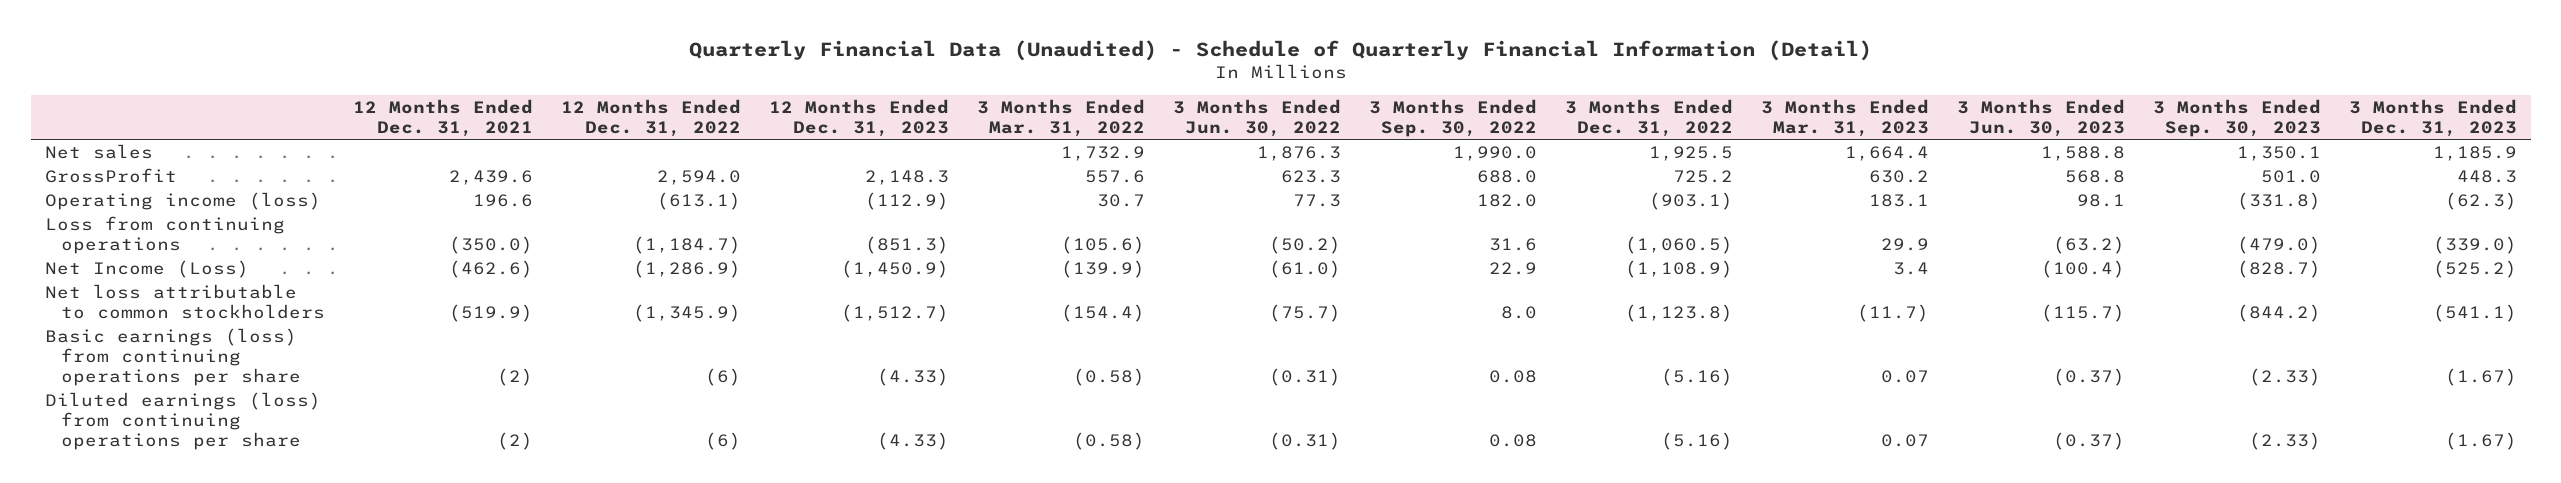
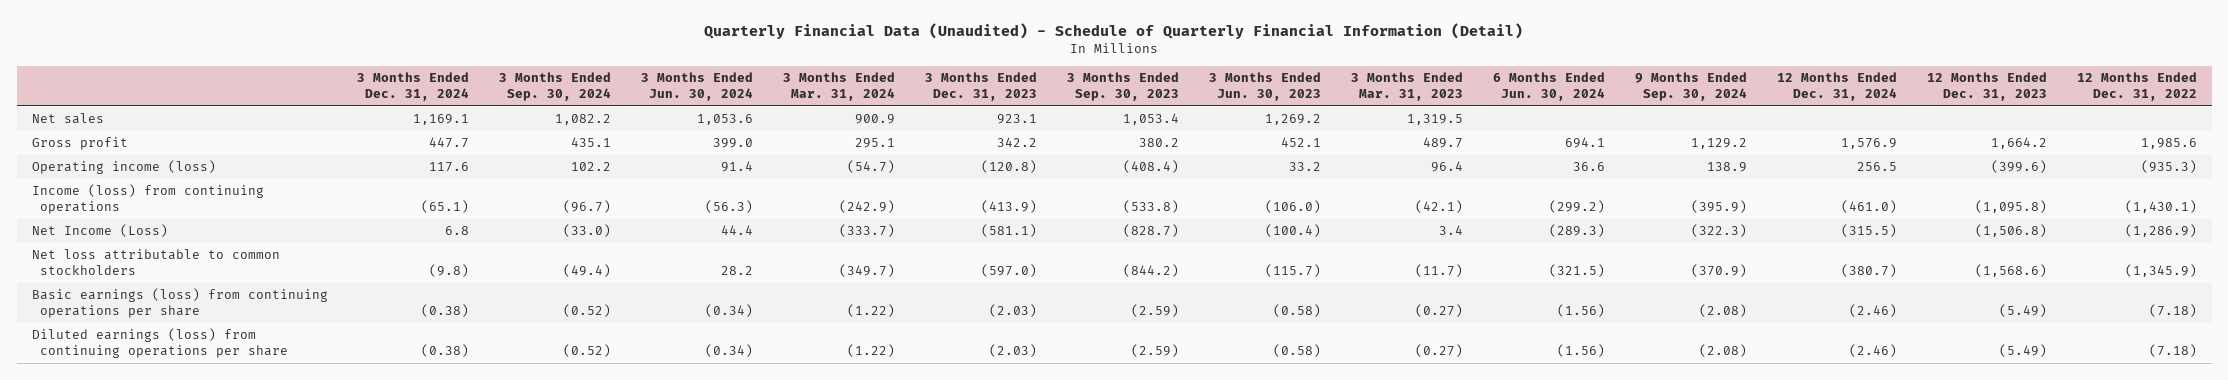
- | 12 Months Ended Dec. 31, 2021 | 12 Months Ended Dec. 31, 2022 | 12 Months Ended Dec. 31, 2023 | 3 Months Ended Mar. 31, 2022 | 3 Months Ended Jun. 30, 2022 | 3 Months Ended Sep. 30, 2022 | 3 Months Ended Dec. 31, 2022 | 3 Months Ended Mar. 31, 2023 | 3 Months Ended Jun. 30, 2023 | 3 Months Ended Sep. 30, 2023 | 3 Months Ended Dec. 31, 2023
+ | 3 Months Ended Dec. 31, 2024 | 3 Months Ended Sep. 30, 2024 | 3 Months Ended Jun. 30, 2024 | 3 Months Ended Mar. 31, 2024 | 3 Months Ended Dec. 31, 2023 | 3 Months Ended Sep. 30, 2023 | 3 Months Ended Jun. 30, 2023 | 3 Months Ended Mar. 31, 2023 | 6 Months Ended Jun. 30, 2024 | 9 Months Ended Sep. 30, 2024 | 12 Months Ended Dec. 31, 2024 | 12 Months Ended Dec. 31, 2023 | 12 Months Ended Dec. 31, 2022
- Net sales | | | | 1,732.9 | 1,876.3 | 1,990.0 | 1,925.5 | 1,664.4 | 1,588.8 | 1,350.1 | 1,185.9
- GrossProfit | 2,439.6 | 2,594.0 | 2,148.3 | 557.6 | 623.3 | 688.0 | 725.2 | 630.2 | 568.8 | 501.0 | 448.3
- Operating income (loss) | 196.6 | (613.1) | (112.9) | 30.7 | 77.3 | 182.0 | (903.1) | 183.1 | 98.1 | (331.8) | (62.3)
- Loss from continuing operations | (350.0) | (1,184.7) | (851.3) | (105.6) | (50.2) | 31.6 | (1,060.5) | 29.9 | (63.2) | (479.0) | (339.0)
- Net Income (Loss) | (462.6) | (1,286.9) | (1,450.9) | (139.9) | (61.0) | 22.9 | (1,108.9) | 3.4 | (100.4) | (828.7) | (525.2)
- Net loss attributable to common stockholders | (519.9) | (1,345.9) | (1,512.7) | (154.4) | (75.7) | 8.0 | (1,123.8) | (11.7) | (115.7) | (844.2) | (541.1)
- Basic earnings (loss) from continuing operations per share | (2) | (6) | (4.33) | (0.58) | (0.31) | 0.08 | (5.16) | 0.07 | (0.37) | (2.33) | (1.67)
- Diluted earnings (loss) from continuing operations per share | (2) | (6) | (4.33) | (0.58) | (0.31) | 0.08 | (5.16) | 0.07 | (0.37) | (2.33) | (1.67)
+ Net sales | 1,169.1 | 1,082.2 | 1,053.6 | 900.9 | 923.1 | 1,053.4 | 1,269.2 | 1,319.5 | | | | |
+ Gross profit | 447.7 | 435.1 | 399.0 | 295.1 | 342.2 | 380.2 | 452.1 | 489.7 | 694.1 | 1,129.2 | 1,576.9 | 1,664.2 | 1,985.6
+ Operating income (loss) | 117.6 | 102.2 | 91.4 | (54.7) | (120.8) | (408.4) | 33.2 | 96.4 | 36.6 | 138.9 | 256.5 | (399.6) | (935.3)
+ Income (loss) from continuing operations | (65.1) | (96.7) | (56.3) | (242.9) | (413.9) | (533.8) | (106.0) | (42.1) | (299.2) | (395.9) | (461.0) | (1,095.8) | (1,430.1)
+ Net Income (Loss) | 6.8 | (33.0) | 44.4 | (333.7) | (581.1) | (828.7) | (100.4) | 3.4 | (289.3) | (322.3) | (315.5) | (1,506.8) | (1,286.9)
+ Net loss attributable to common stockholders | (9.8) | (49.4) | 28.2 | (349.7) | (597.0) | (844.2) | (115.7) | (11.7) | (321.5) | (370.9) | (380.7) | (1,568.6) | (1,345.9)
+ Basic earnings (loss) from continuing operations per share | (0.38) | (0.52) | (0.34) | (1.22) | (2.03) | (2.59) | (0.58) | (0.27) | (1.56) | (2.08) | (2.46) | (5.49) | (7.18)
+ Diluted earnings (loss) from continuing operations per share | (0.38) | (0.52) | (0.34) | (1.22) | (2.03) | (2.59) | (0.58) | (0.27) | (1.56) | (2.08) | (2.46) | (5.49) | (7.18)

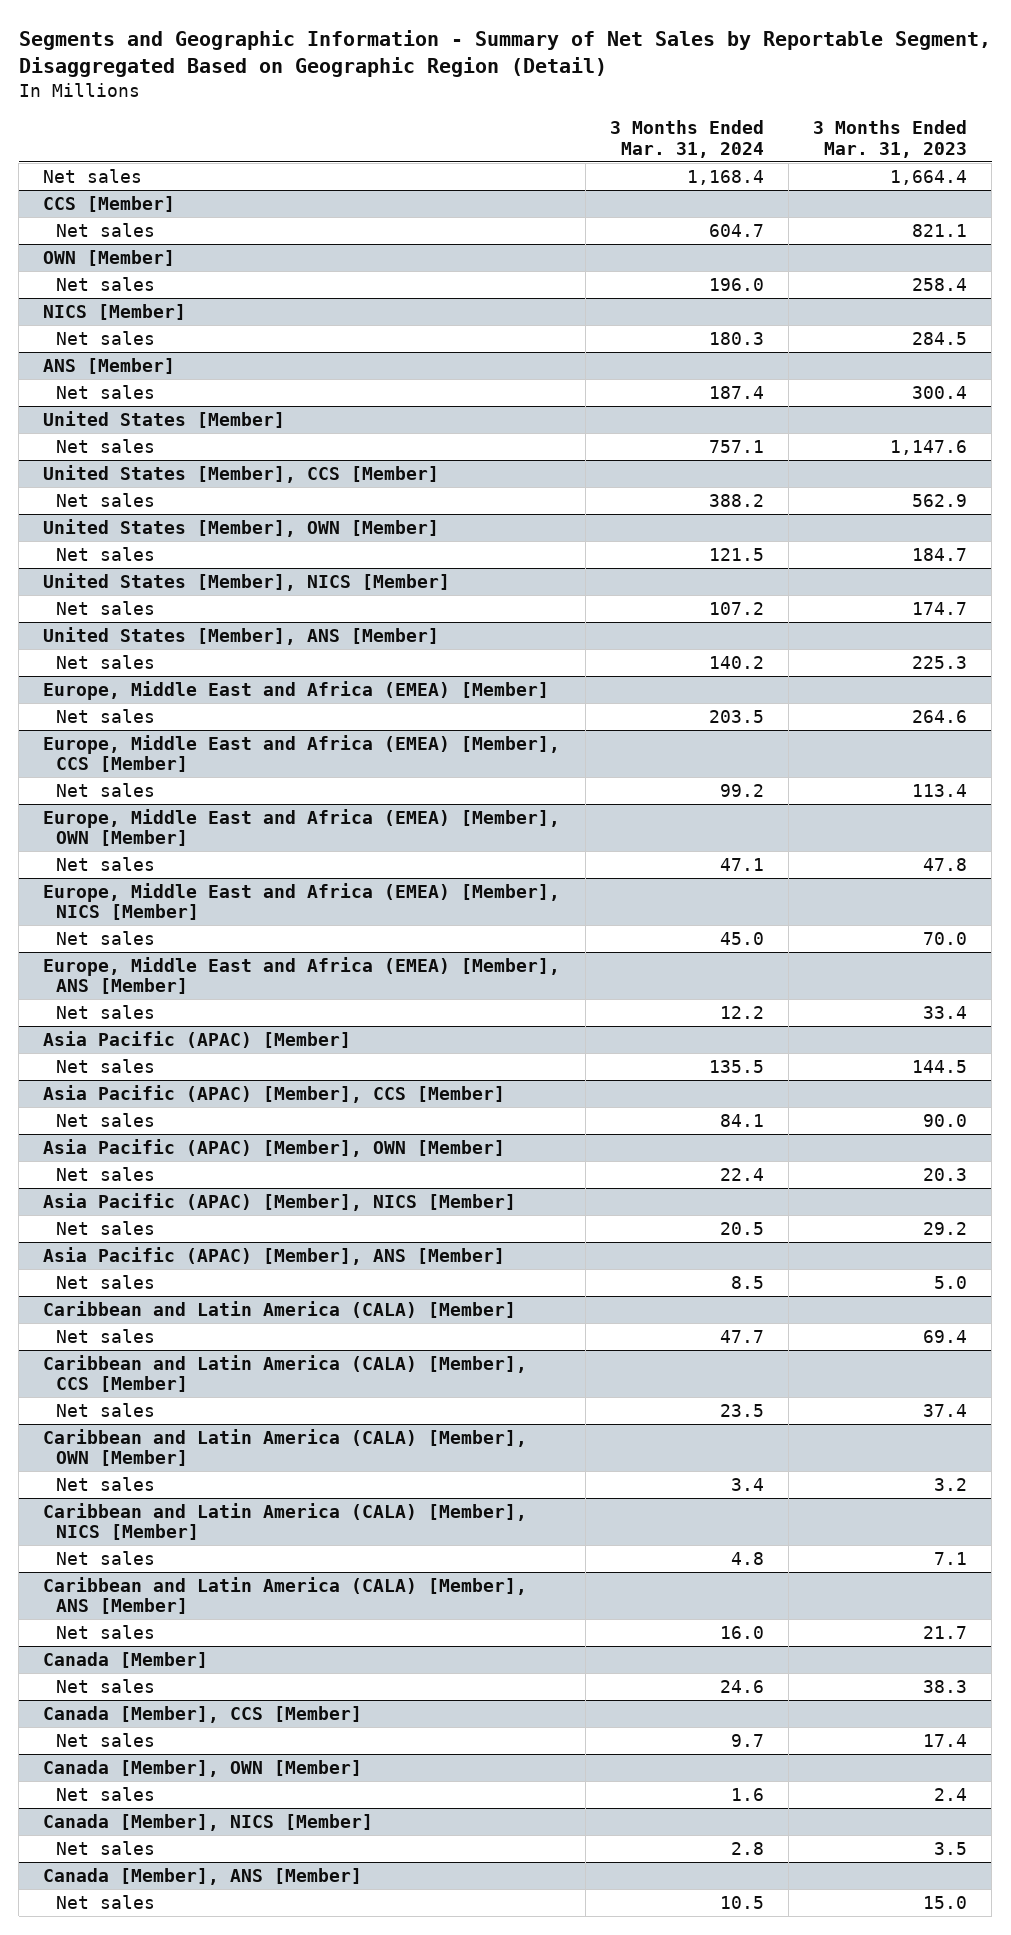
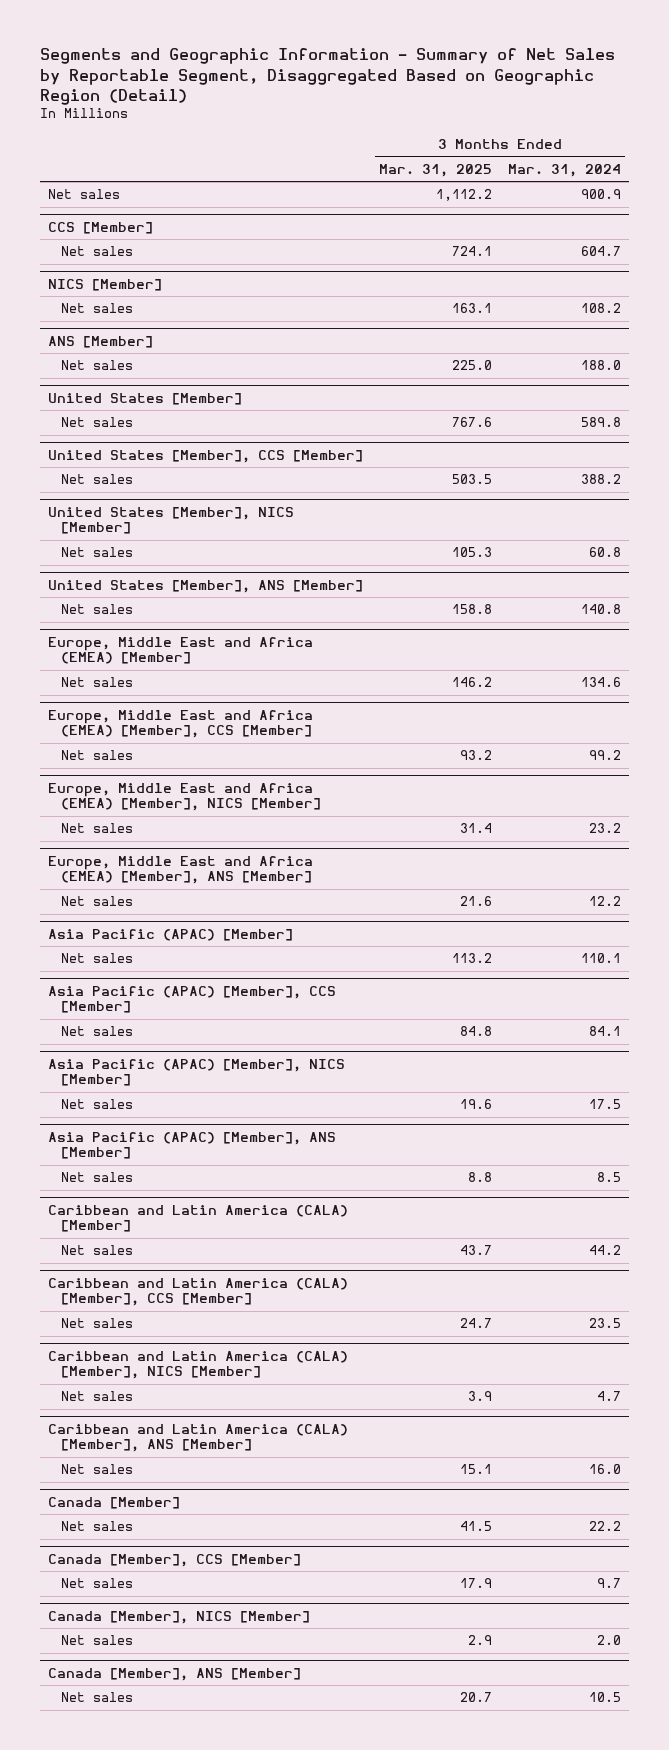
- | 3 Months Ended Mar. 31, 2024 | 3 Months Ended Mar. 31, 2023
+ | 3 Months Ended Mar. 31, 2025 | 3 Months Ended Mar. 31, 2024
- Net sales | 1,168.4 | 1,664.4
+ Net sales | 1,112.2 | 900.9
- OWN [Member]
- Net sales | 196.0 | 258.4
@ NICS [Member]
- Net sales | 180.3 | 284.5
+ Net sales | 163.1 | 108.2
@ ANS [Member]
- Net sales | 187.4 | 300.4
+ Net sales | 225.0 | 188.0
@ United States [Member]
- Net sales | 757.1 | 1,147.6
+ Net sales | 767.6 | 589.8
- United States [Member], OWN [Member]
- Net sales | 121.5 | 184.7
@ United States [Member], NICS [Member]
- Net sales | 107.2 | 174.7
+ Net sales | 105.3 | 60.8
@ United States [Member], ANS [Member]
- Net sales | 140.2 | 225.3
+ Net sales | 158.8 | 140.8
@ Europe, Middle East and Africa (EMEA) [Member]
- Net sales | 203.5 | 264.6
+ Net sales | 146.2 | 134.6
- Europe, Middle East and Africa (EMEA) [Member], OWN [Member]
- Net sales | 47.1 | 47.8
@ Europe, Middle East and Africa (EMEA) [Member], NICS [Member]
- Net sales | 45.0 | 70.0
+ Net sales | 31.4 | 23.2
@ Asia Pacific (APAC) [Member]
- Net sales | 135.5 | 144.5
+ Net sales | 113.2 | 110.1
- Asia Pacific (APAC) [Member], OWN [Member]
- Net sales | 22.4 | 20.3
@ Asia Pacific (APAC) [Member], NICS [Member]
- Net sales | 20.5 | 29.2
+ Net sales | 19.6 | 17.5
@ Caribbean and Latin America (CALA) [Member]
- Net sales | 47.7 | 69.4
+ Net sales | 43.7 | 44.2
- Caribbean and Latin America (CALA) [Member], OWN [Member]
- Net sales | 3.4 | 3.2
@ Caribbean and Latin America (CALA) [Member], NICS [Member]
- Net sales | 4.8 | 7.1
+ Net sales | 3.9 | 4.7
@ Canada [Member]
- Net sales | 24.6 | 38.3
+ Net sales | 41.5 | 22.2
- Canada [Member], OWN [Member]
- Net sales | 1.6 | 2.4
@ Canada [Member], NICS [Member]
- Net sales | 2.8 | 3.5
+ Net sales | 2.9 | 2.0

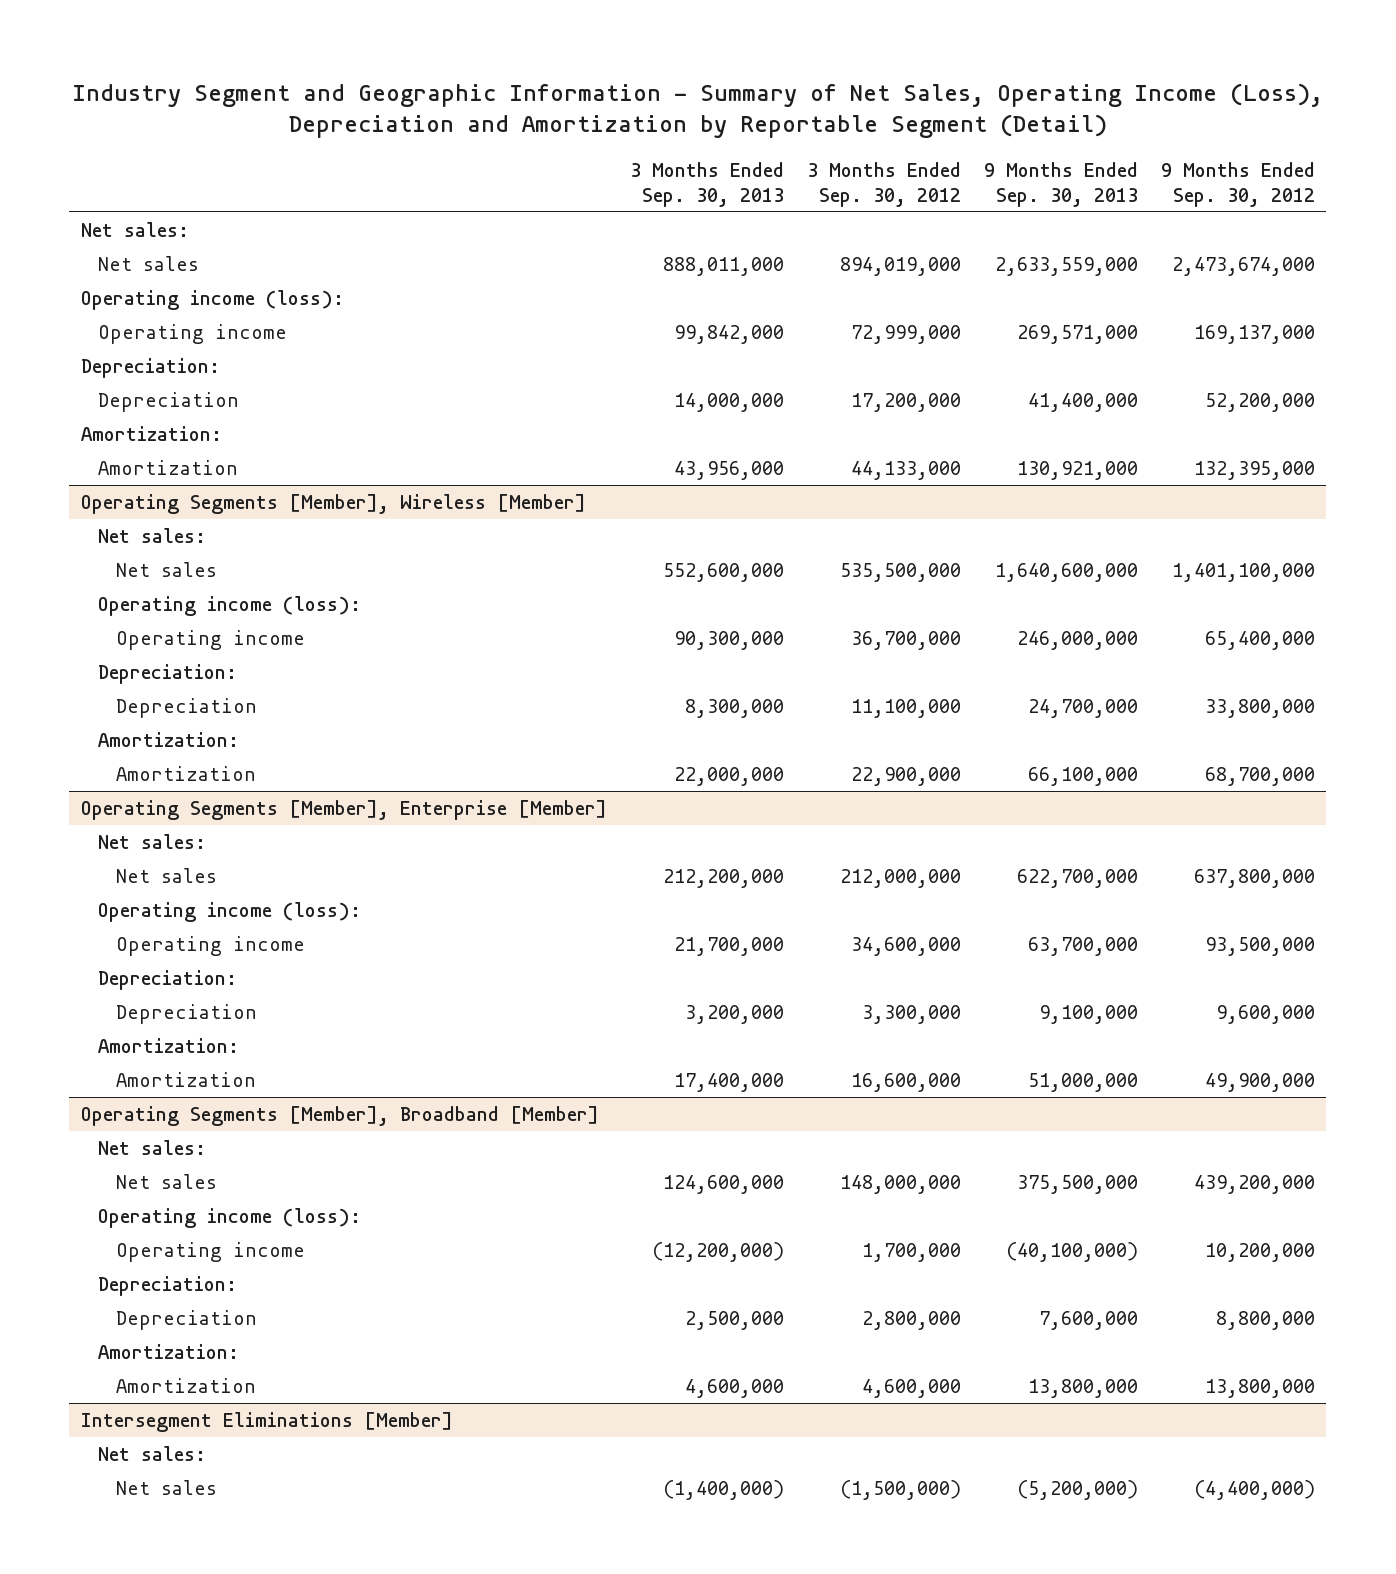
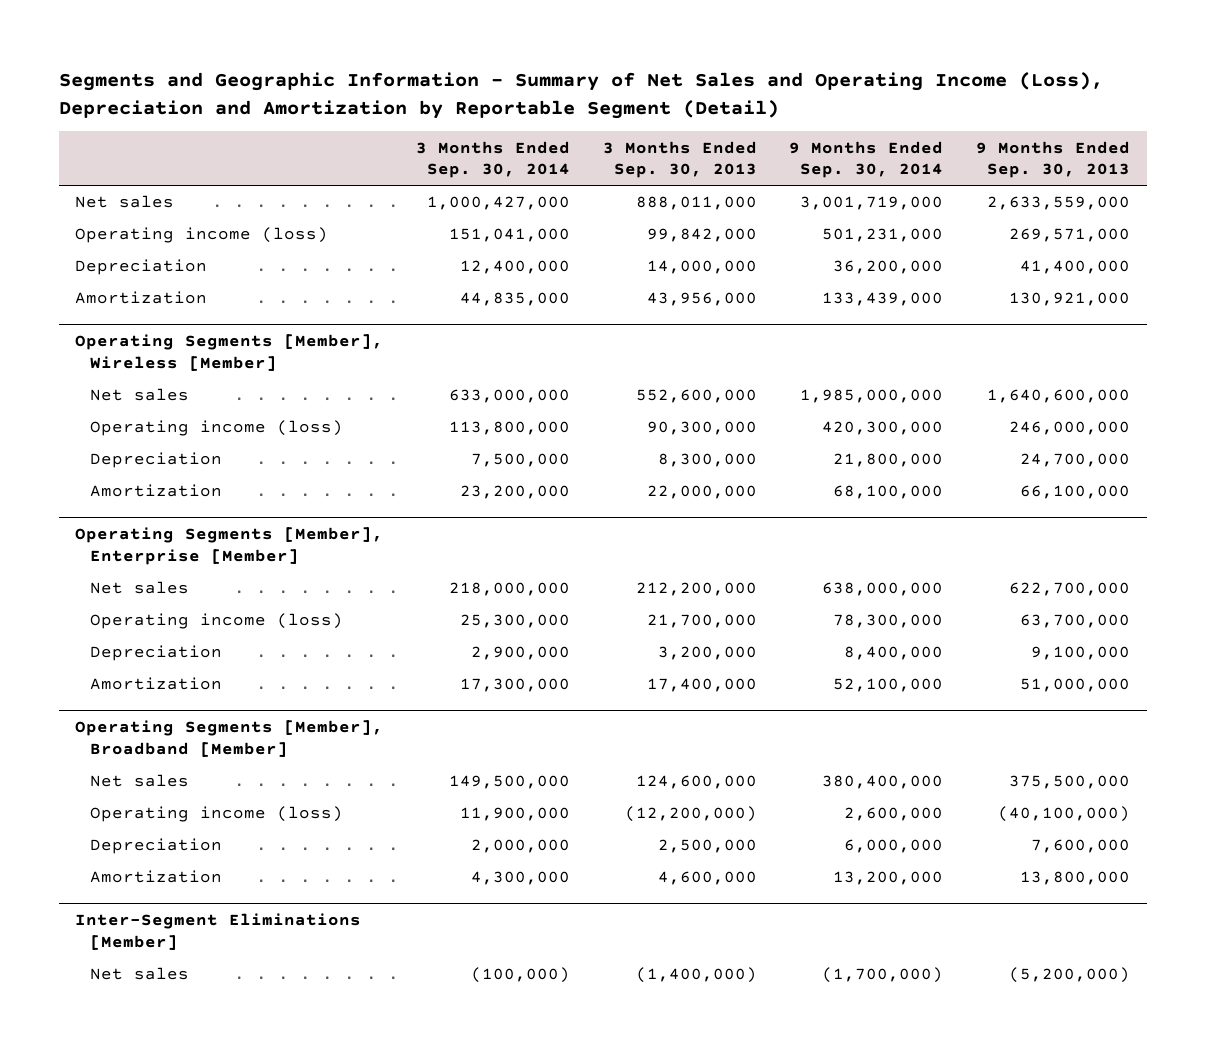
- Industry Segment and Geographic Information - Summary of Net Sales, Operating Income (Loss), Depreciation and Amortization by Reportable Segment (Detail)
+ Segments and Geographic Information - Summary of Net Sales and Operating Income (Loss), Depreciation and Amortization by Reportable Segment (Detail)
- | 3 Months Ended Sep. 30, 2013 | 3 Months Ended Sep. 30, 2012 | 9 Months Ended Sep. 30, 2013 | 9 Months Ended Sep. 30, 2012
+ | 3 Months Ended Sep. 30, 2014 | 3 Months Ended Sep. 30, 2013 | 9 Months Ended Sep. 30, 2014 | 9 Months Ended Sep. 30, 2013
- Net sales:
- Operating income (loss):
- Operating income | 99,842,000 | 72,999,000 | 269,571,000 | 169,137,000
- Depreciation:
+ Operating income (loss) | 151,041,000 | 99,842,000 | 501,231,000 | 269,571,000
- Amortization:
@ Operating Segments [Member], Wireless [Member]
- Net sales:
- Operating income (loss):
- Operating income | 90,300,000 | 36,700,000 | 246,000,000 | 65,400,000
- Depreciation:
+ Operating income (loss) | 113,800,000 | 90,300,000 | 420,300,000 | 246,000,000
- Amortization:
@ Operating Segments [Member], Enterprise [Member]
- Net sales:
- Operating income (loss):
- Operating income | 21,700,000 | 34,600,000 | 63,700,000 | 93,500,000
- Depreciation:
+ Operating income (loss) | 25,300,000 | 21,700,000 | 78,300,000 | 63,700,000
- Amortization:
@ Operating Segments [Member], Broadband [Member]
- Net sales:
- Operating income (loss):
- Operating income | (12,200,000) | 1,700,000 | (40,100,000) | 10,200,000
- Depreciation:
+ Operating income (loss) | 11,900,000 | (12,200,000) | 2,600,000 | (40,100,000)
- Amortization:
- Intersegment Eliminations [Member]
- Net sales:
+ Inter-Segment Eliminations [Member]

